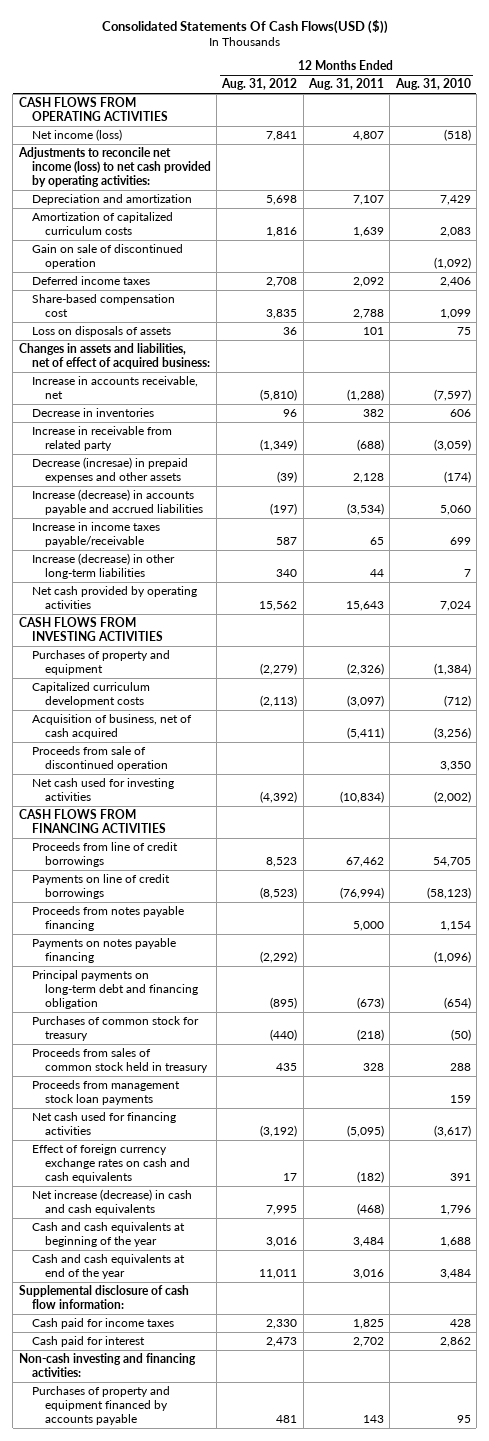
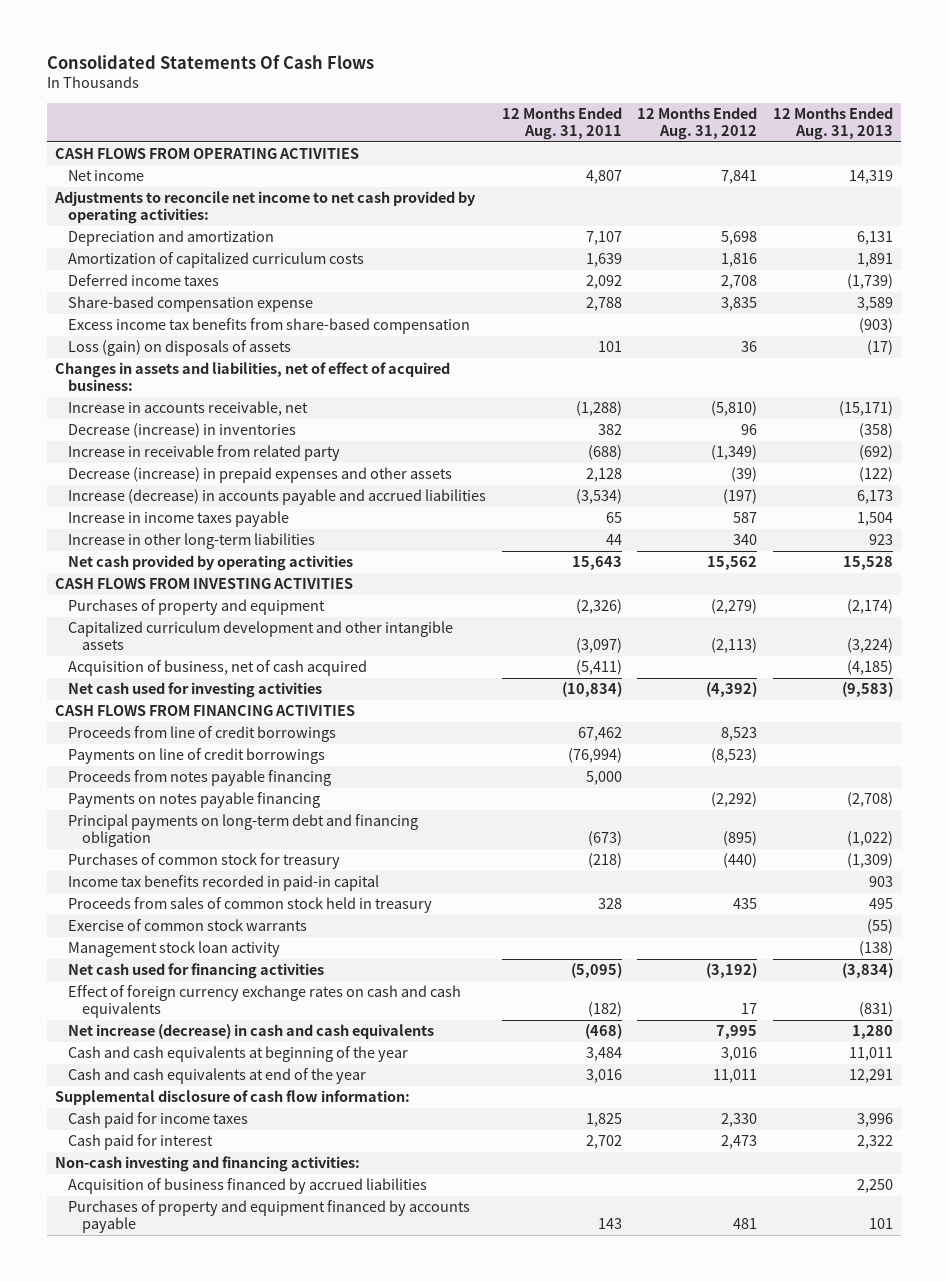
- Consolidated Statements Of Cash Flows(USD ($))
+ Consolidated Statements Of Cash Flows
- | 12 Months Ended Aug. 31, 2012 | 12 Months Ended Aug. 31, 2011 | 12 Months Ended Aug. 31, 2010
+ | 12 Months Ended Aug. 31, 2011 | 12 Months Ended Aug. 31, 2012 | 12 Months Ended Aug. 31, 2013
- Net income (loss) | 7,841 | 4,807 | (518)
- Adjustments to reconcile net income (loss) to net cash provided by operating activities:
+ Net income | 4,807 | 7,841 | 14,319
+ Adjustments to reconcile net income to net cash provided by operating activities:
- Gain on sale of discontinued operation | | | (1,092)
- Share-based compensation cost | 3,835 | 2,788 | 1,099
- Loss on disposals of assets | 36 | 101 | 75
+ Share-based compensation expense | 2,788 | 3,835 | 3,589
+ Excess income tax benefits from share-based compensation | | | (903)
+ Loss (gain) on disposals of assets | 101 | 36 | (17)
- Decrease in inventories | 96 | 382 | 606
+ Decrease (increase) in inventories | 382 | 96 | (358)
- Decrease (incresae) in prepaid expenses and other assets | (39) | 2,128 | (174)
+ Decrease (increase) in prepaid expenses and other assets | 2,128 | (39) | (122)
- Increase in income taxes payable/receivable | 587 | 65 | 699
- Increase (decrease) in other long-term liabilities | 340 | 44 | 7
+ Increase in income taxes payable | 65 | 587 | 1,504
+ Increase in other long-term liabilities | 44 | 340 | 923
- Capitalized curriculum development costs | (2,113) | (3,097) | (712)
+ Capitalized curriculum development and other intangible assets | (3,097) | (2,113) | (3,224)
- Proceeds from sale of discontinued operation | | | 3,350
+ Income tax benefits recorded in paid-in capital | | | 903
- Proceeds from management stock loan payments | | | 159
+ Exercise of common stock warrants | | | (55)
+ Management stock loan activity | | | (138)
+ Acquisition of business financed by accrued liabilities | | | 2,250

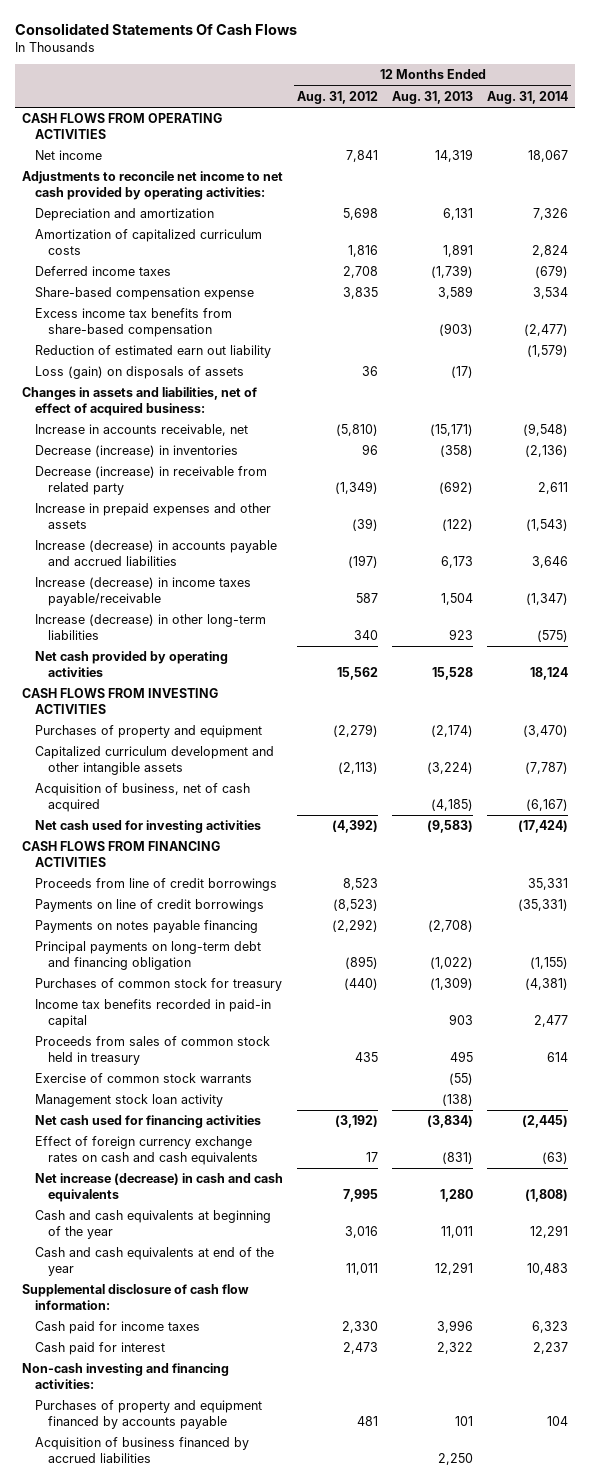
- | 12 Months Ended Aug. 31, 2011 | 12 Months Ended Aug. 31, 2012 | 12 Months Ended Aug. 31, 2013
+ | 12 Months Ended Aug. 31, 2012 | 12 Months Ended Aug. 31, 2013 | 12 Months Ended Aug. 31, 2014
+ Reduction of estimated earn out liability | | | (1,579)
- Increase in receivable from related party | (688) | (1,349) | (692)
- Decrease (increase) in prepaid expenses and other assets | 2,128 | (39) | (122)
+ Decrease (increase) in receivable from related party | (1,349) | (692) | 2,611
+ Increase in prepaid expenses and other assets | (39) | (122) | (1,543)
- Increase in income taxes payable | 65 | 587 | 1,504
- Increase in other long-term liabilities | 44 | 340 | 923
+ Increase (decrease) in income taxes payable/receivable | 587 | 1,504 | (1,347)
+ Increase (decrease) in other long-term liabilities | 340 | 923 | (575)
- Proceeds from notes payable financing | 5,000 | |
moved down: Acquisition of business financed by accrued liabilities | | 2,250 |

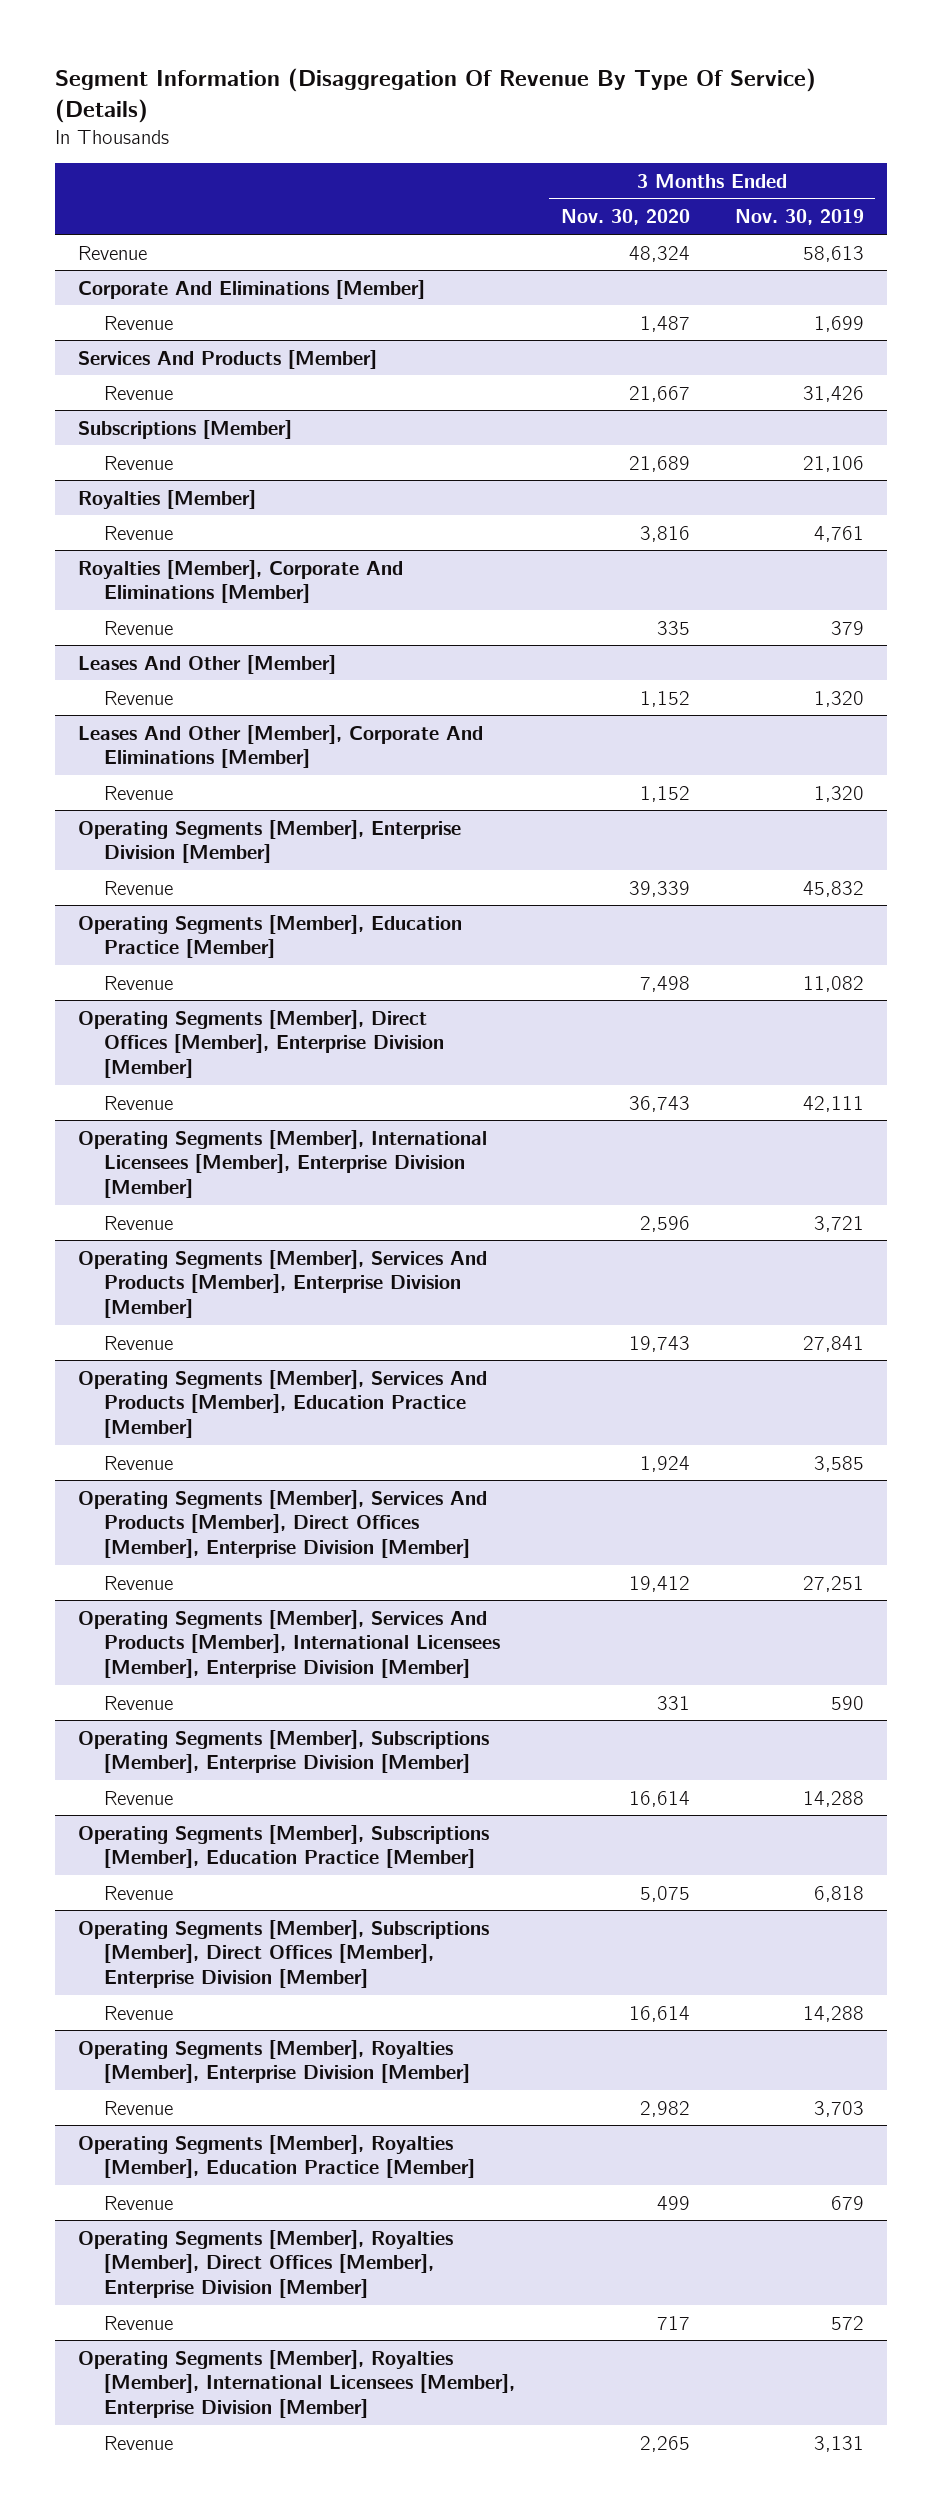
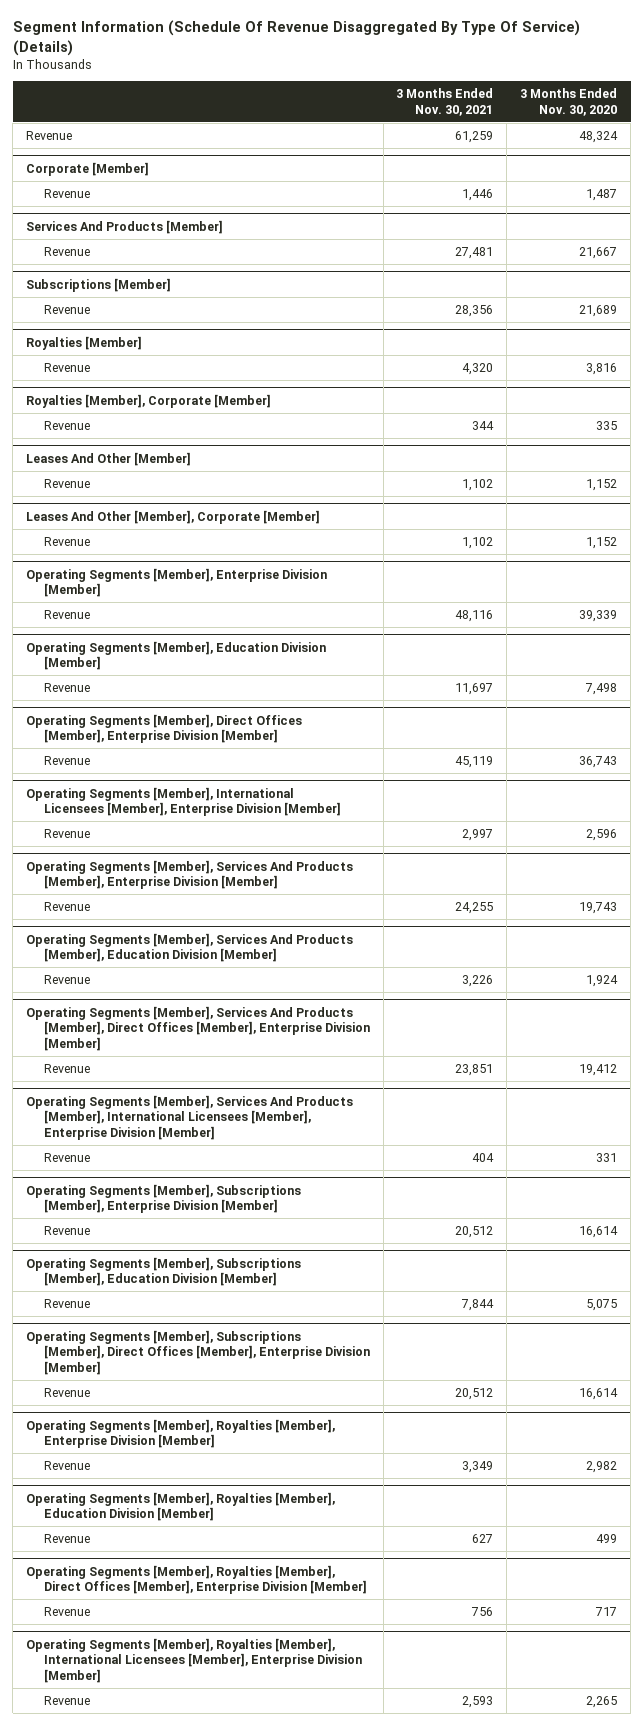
- Segment Information (Disaggregation Of Revenue By Type Of Service) (Details)
+ Segment Information (Schedule Of Revenue Disaggregated By Type Of Service) (Details)
- | 3 Months Ended Nov. 30, 2020 | 3 Months Ended Nov. 30, 2019
+ | 3 Months Ended Nov. 30, 2021 | 3 Months Ended Nov. 30, 2020
- Corporate And Eliminations [Member]
+ Corporate [Member]
- Royalties [Member], Corporate And Eliminations [Member]
+ Royalties [Member], Corporate [Member]
- Leases And Other [Member], Corporate And Eliminations [Member]
+ Leases And Other [Member], Corporate [Member]
- Operating Segments [Member], Education Practice [Member]
+ Operating Segments [Member], Education Division [Member]
- Operating Segments [Member], Services And Products [Member], Education Practice [Member]
+ Operating Segments [Member], Services And Products [Member], Education Division [Member]
- Operating Segments [Member], Subscriptions [Member], Education Practice [Member]
+ Operating Segments [Member], Subscriptions [Member], Education Division [Member]
- Operating Segments [Member], Royalties [Member], Education Practice [Member]
+ Operating Segments [Member], Royalties [Member], Education Division [Member]

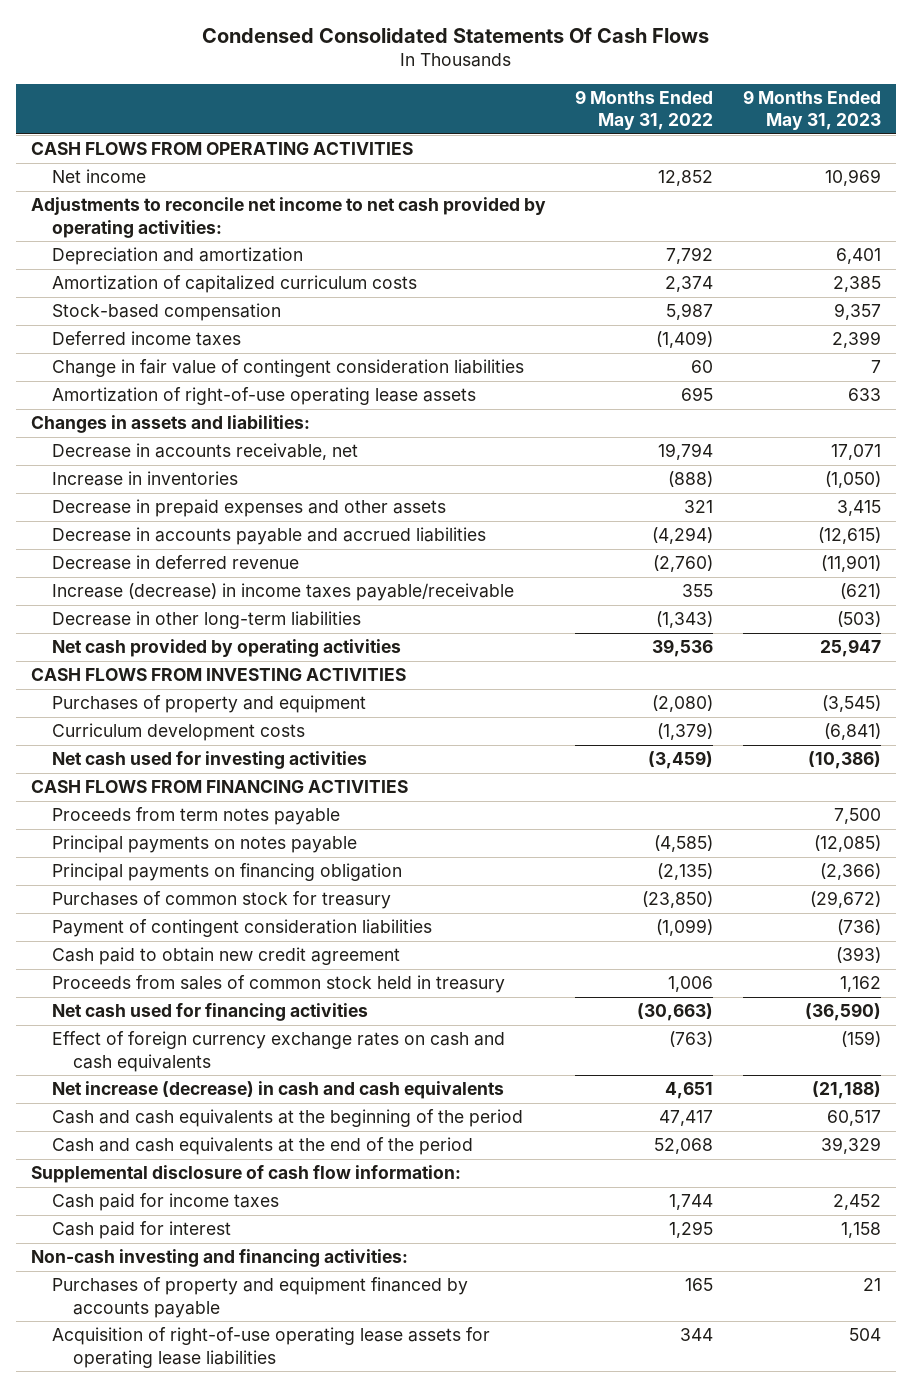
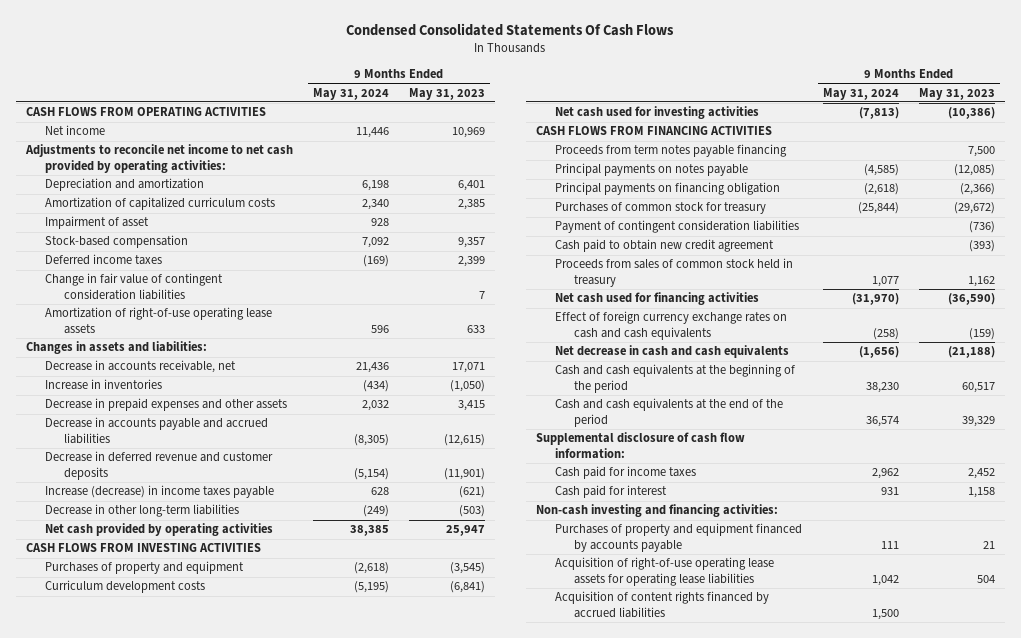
- | 9 Months Ended May 31, 2022 | 9 Months Ended May 31, 2023
+ | 9 Months Ended May 31, 2024 | 9 Months Ended May 31, 2023
+ Impairment of asset | 928 |
- Decrease in deferred revenue | (2,760) | (11,901)
- Increase (decrease) in income taxes payable/receivable | 355 | (621)
+ Decrease in deferred revenue and customer deposits | (5,154) | (11,901)
+ Increase (decrease) in income taxes payable | 628 | (621)
- Proceeds from term notes payable | | 7,500
+ Proceeds from term notes payable financing | | 7,500
- Net increase (decrease) in cash and cash equivalents | 4,651 | (21,188)
+ Net decrease in cash and cash equivalents | (1,656) | (21,188)
+ Acquisition of content rights financed by accrued liabilities | 1,500 |

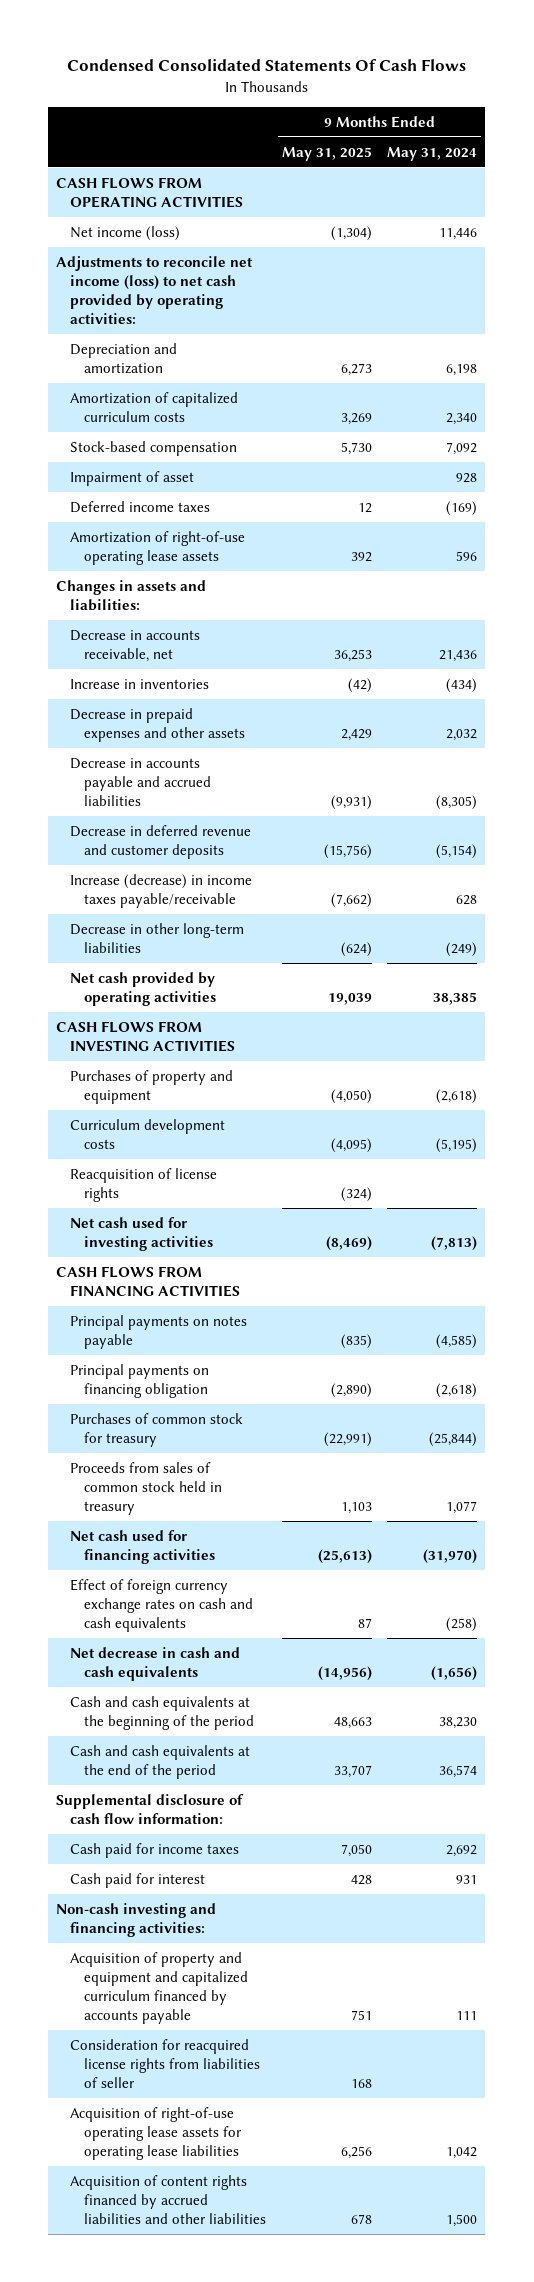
- | 9 Months Ended May 31, 2024 | 9 Months Ended May 31, 2023
+ | 9 Months Ended May 31, 2025 | 9 Months Ended May 31, 2024
- Net income | 11,446 | 10,969
- Adjustments to reconcile net income to net cash provided by operating activities:
+ Net income (loss) | (1,304) | 11,446
+ Adjustments to reconcile net income (loss) to net cash provided by operating activities:
moved down: Impairment of asset | | 928
- Change in fair value of contingent consideration liabilities | | 7
- Increase (decrease) in income taxes payable | 628 | (621)
+ Increase (decrease) in income taxes payable/receivable | (7,662) | 628
+ Reacquisition of license rights | (324) |
- Proceeds from term notes payable financing | | 7,500
- Payment of contingent consideration liabilities | | (736)
- Cash paid to obtain new credit agreement | | (393)
- Cash paid for income taxes | 2,962 | 2,452
+ Cash paid for income taxes | 7,050 | 2,692
- Purchases of property and equipment financed by accounts payable | 111 | 21
+ Acquisition of property and equipment and capitalized curriculum financed by accounts payable | 751 | 111
+ Consideration for reacquired license rights from liabilities of seller | 168 |
- Acquisition of content rights financed by accrued liabilities | 1,500 |
+ Acquisition of content rights financed by accrued liabilities and other liabilities | 678 | 1,500

